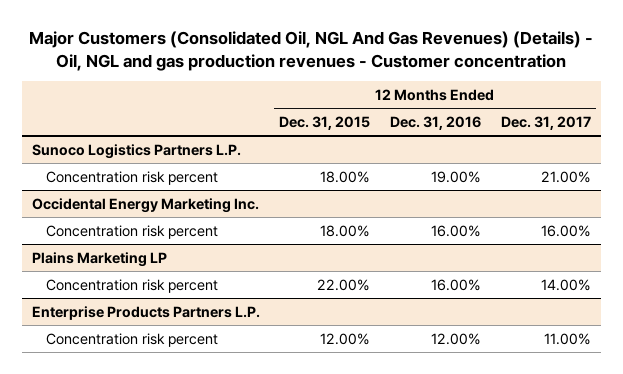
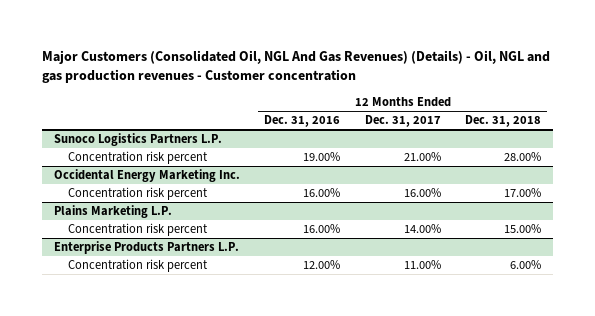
- | 12 Months Ended Dec. 31, 2015 | 12 Months Ended Dec. 31, 2016 | 12 Months Ended Dec. 31, 2017
+ | 12 Months Ended Dec. 31, 2016 | 12 Months Ended Dec. 31, 2017 | 12 Months Ended Dec. 31, 2018
- Plains Marketing LP
+ Plains Marketing L.P.

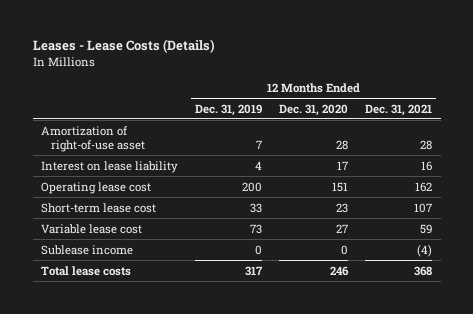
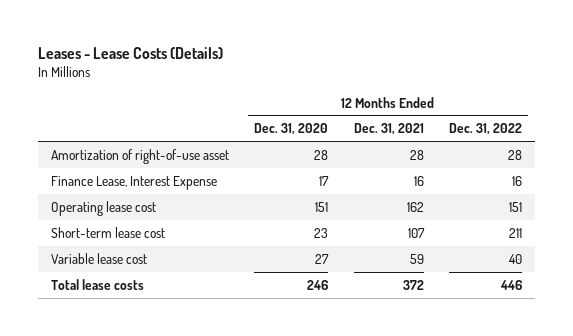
- | 12 Months Ended Dec. 31, 2019 | 12 Months Ended Dec. 31, 2020 | 12 Months Ended Dec. 31, 2021
+ | 12 Months Ended Dec. 31, 2020 | 12 Months Ended Dec. 31, 2021 | 12 Months Ended Dec. 31, 2022
- Interest on lease liability | 4 | 17 | 16
+ Finance Lease, Interest Expense | 17 | 16 | 16
- Sublease income | 0 | 0 | (4)
- Total lease costs | 317 | 246 | 368
+ Total lease costs | 246 | 372 | 446

